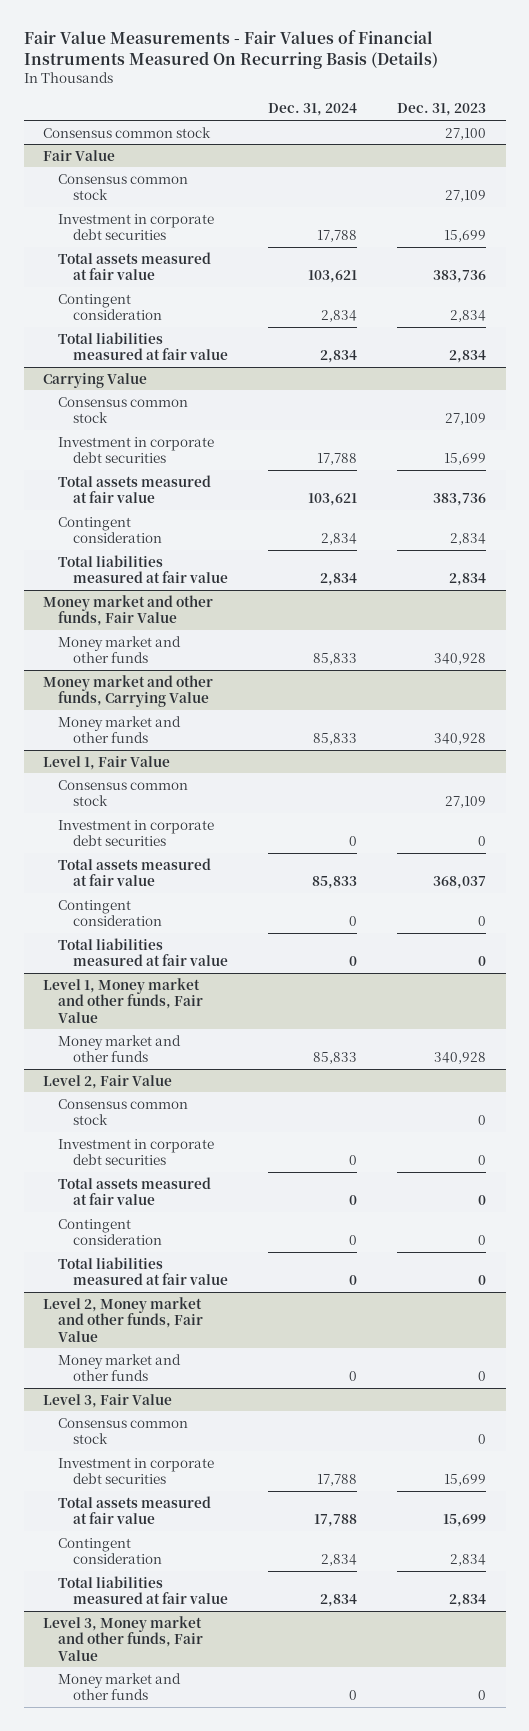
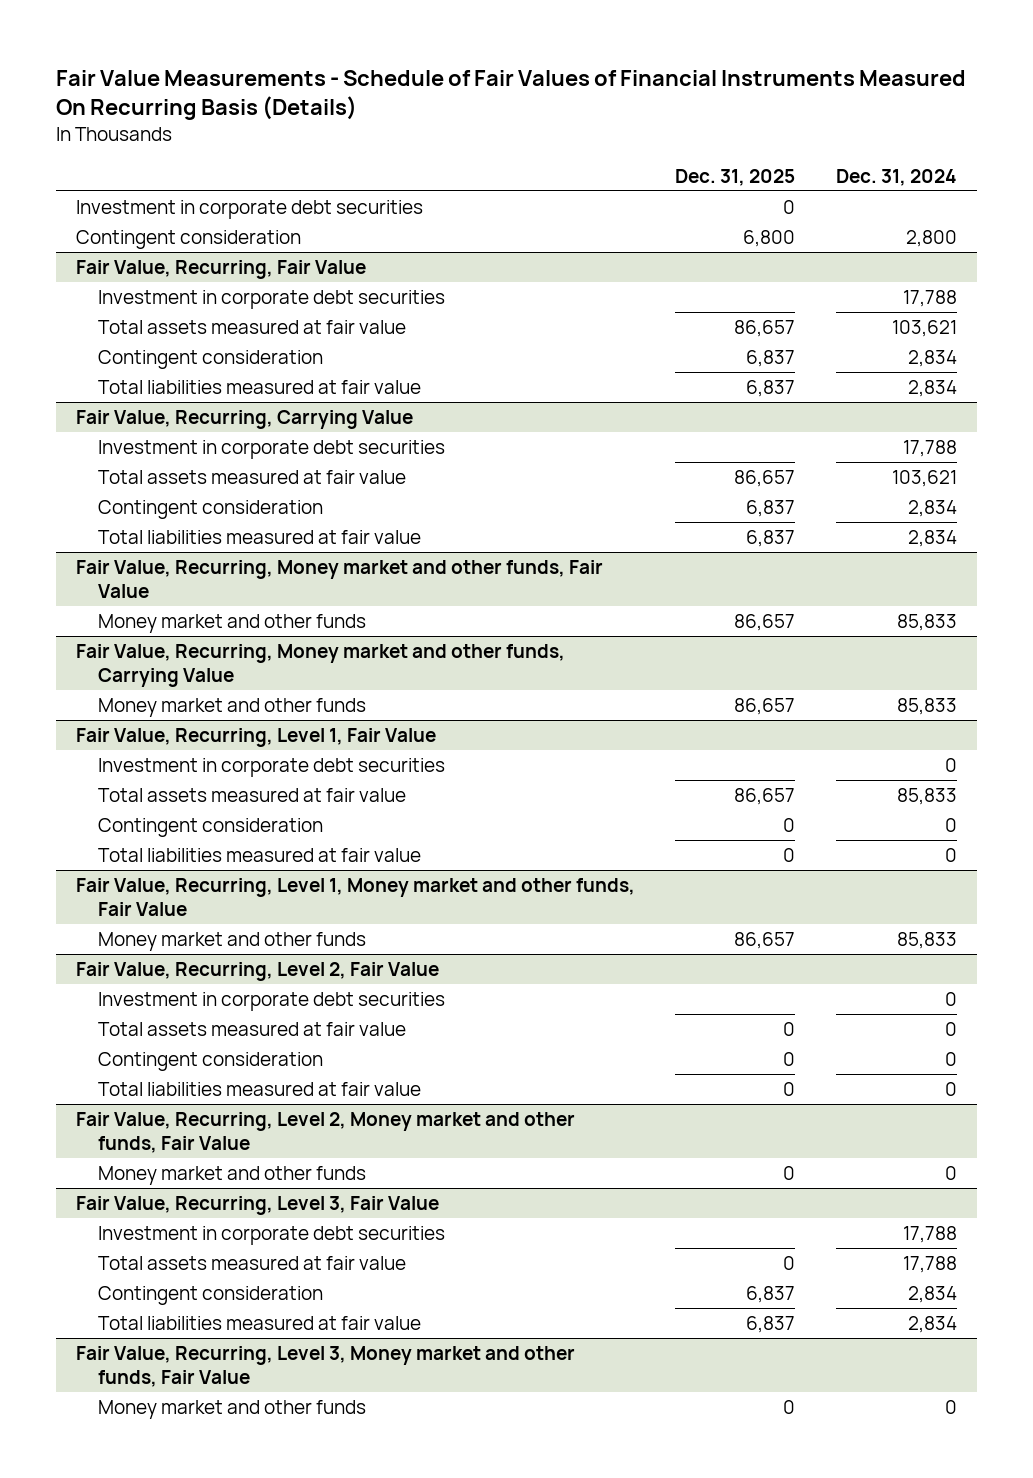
- Fair Value Measurements - Fair Values of Financial Instruments Measured On Recurring Basis (Details)
+ Fair Value Measurements - Schedule of Fair Values of Financial Instruments Measured On Recurring Basis (Details)
- | Dec. 31, 2024 | Dec. 31, 2023
+ | Dec. 31, 2025 | Dec. 31, 2024
- Consensus common stock | | 27,100
- Fair Value
- Consensus common stock | | 27,109
+ Investment in corporate debt securities | 0 |
+ Contingent consideration | 6,800 | 2,800
+ Fair Value, Recurring, Fair Value
- Carrying Value
- Consensus common stock | | 27,109
+ Fair Value, Recurring, Carrying Value
- Money market and other funds, Fair Value
+ Fair Value, Recurring, Money market and other funds, Fair Value
- Money market and other funds, Carrying Value
+ Fair Value, Recurring, Money market and other funds, Carrying Value
- Level 1, Fair Value
- Consensus common stock | | 27,109
+ Fair Value, Recurring, Level 1, Fair Value
- Level 1, Money market and other funds, Fair Value
+ Fair Value, Recurring, Level 1, Money market and other funds, Fair Value
- Level 2, Fair Value
- Consensus common stock | | 0
+ Fair Value, Recurring, Level 2, Fair Value
- Level 2, Money market and other funds, Fair Value
+ Fair Value, Recurring, Level 2, Money market and other funds, Fair Value
- Level 3, Fair Value
- Consensus common stock | | 0
+ Fair Value, Recurring, Level 3, Fair Value
- Level 3, Money market and other funds, Fair Value
+ Fair Value, Recurring, Level 3, Money market and other funds, Fair Value

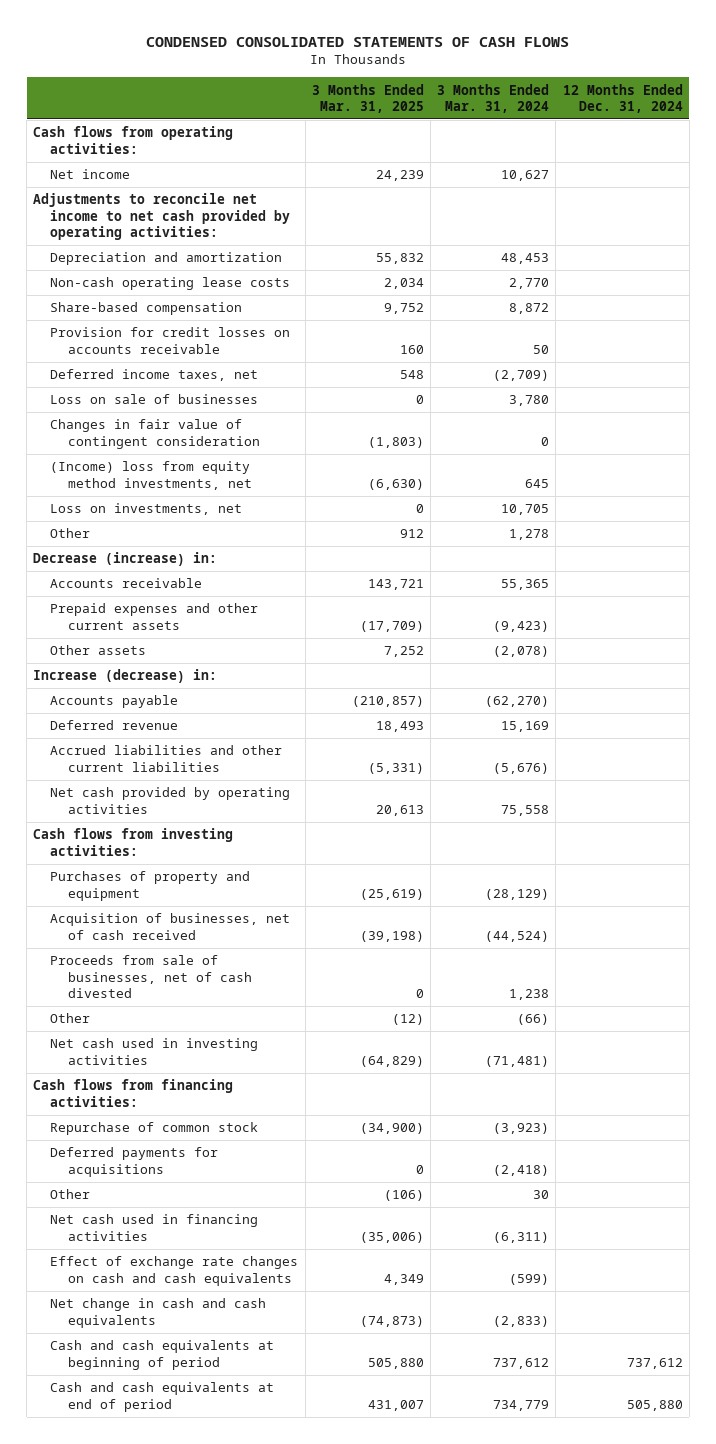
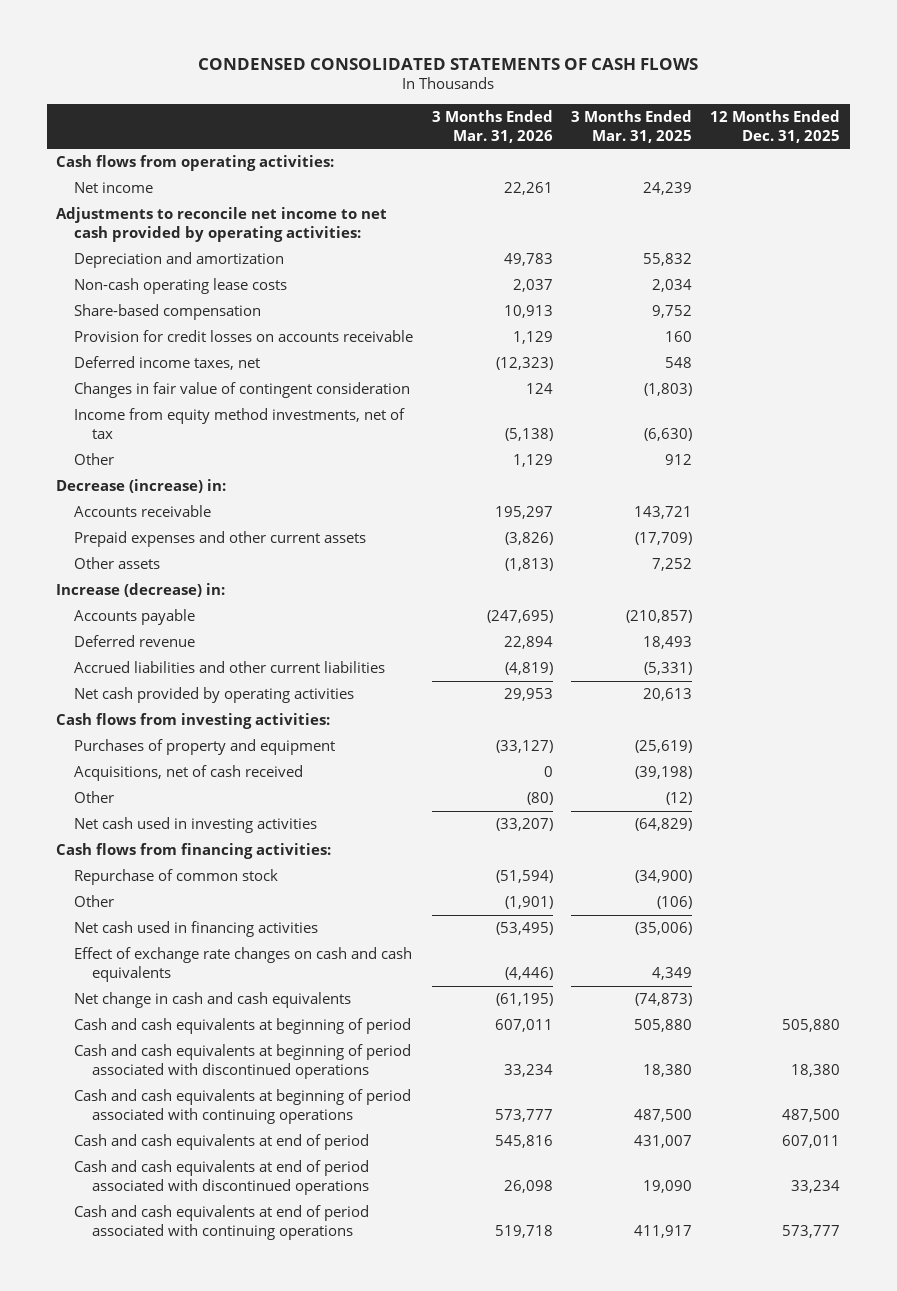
- | 3 Months Ended Mar. 31, 2025 | 3 Months Ended Mar. 31, 2024 | 12 Months Ended Dec. 31, 2024
+ | 3 Months Ended Mar. 31, 2026 | 3 Months Ended Mar. 31, 2025 | 12 Months Ended Dec. 31, 2025
- Loss on sale of businesses | 0 | 3,780 |
- (Income) loss from equity method investments, net | (6,630) | 645 |
- Loss on investments, net | 0 | 10,705 |
+ Income from equity method investments, net of tax | (5,138) | (6,630) |
- Acquisition of businesses, net of cash received | (39,198) | (44,524) |
- Proceeds from sale of businesses, net of cash divested | 0 | 1,238 |
+ Acquisitions, net of cash received | 0 | (39,198) |
- Deferred payments for acquisitions | 0 | (2,418) |
+ Cash and cash equivalents at beginning of period associated with discontinued operations | 33,234 | 18,380 | 18,380
+ Cash and cash equivalents at beginning of period associated with continuing operations | 573,777 | 487,500 | 487,500
+ Cash and cash equivalents at end of period associated with discontinued operations | 26,098 | 19,090 | 33,234
+ Cash and cash equivalents at end of period associated with continuing operations | 519,718 | 411,917 | 573,777

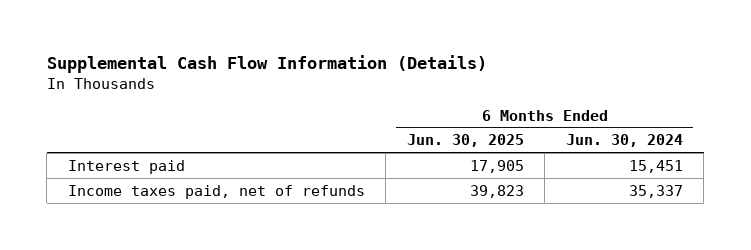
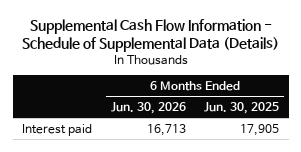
- Supplemental Cash Flow Information (Details)
+ Supplemental Cash Flow Information - Schedule of Supplemental Data (Details)
- | 6 Months Ended Jun. 30, 2025 | 6 Months Ended Jun. 30, 2024
+ | 6 Months Ended Jun. 30, 2026 | 6 Months Ended Jun. 30, 2025
- Income taxes paid, net of refunds | 39,823 | 35,337

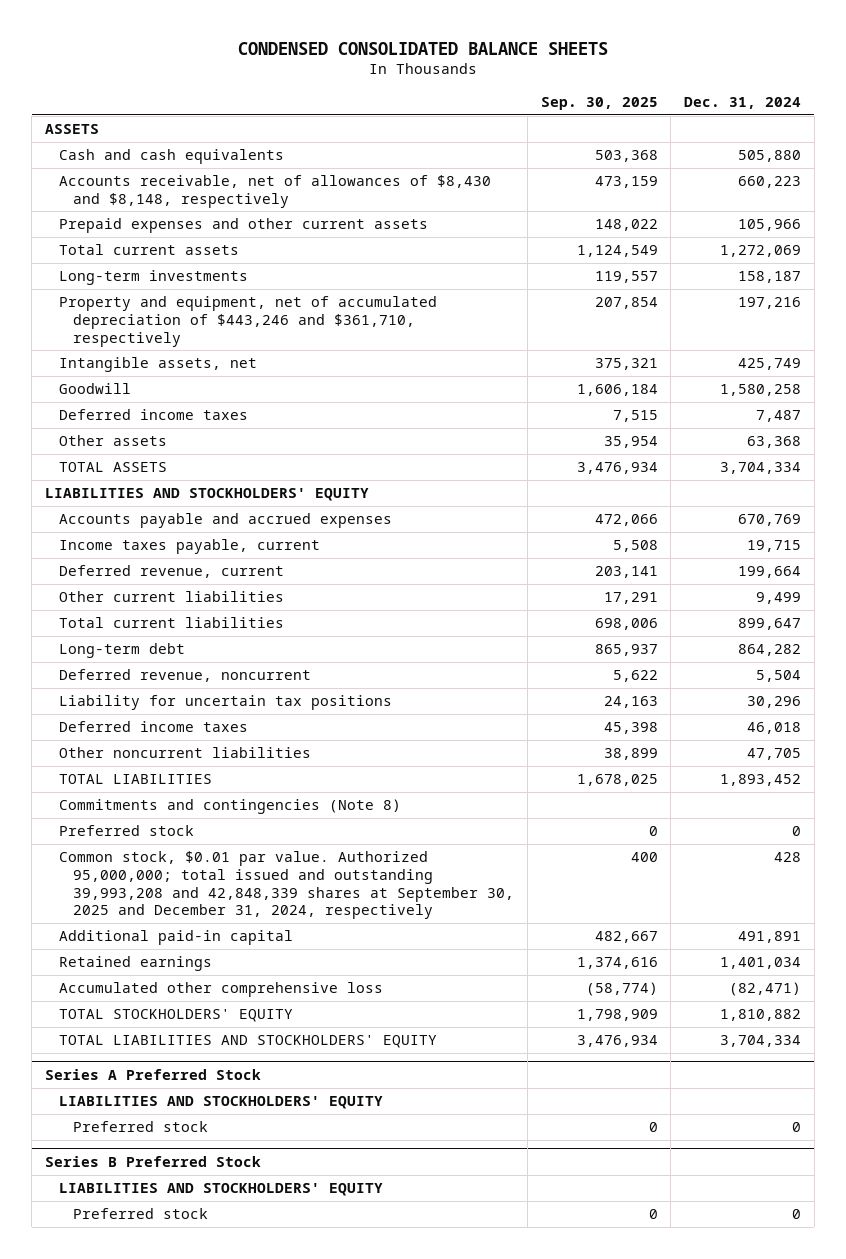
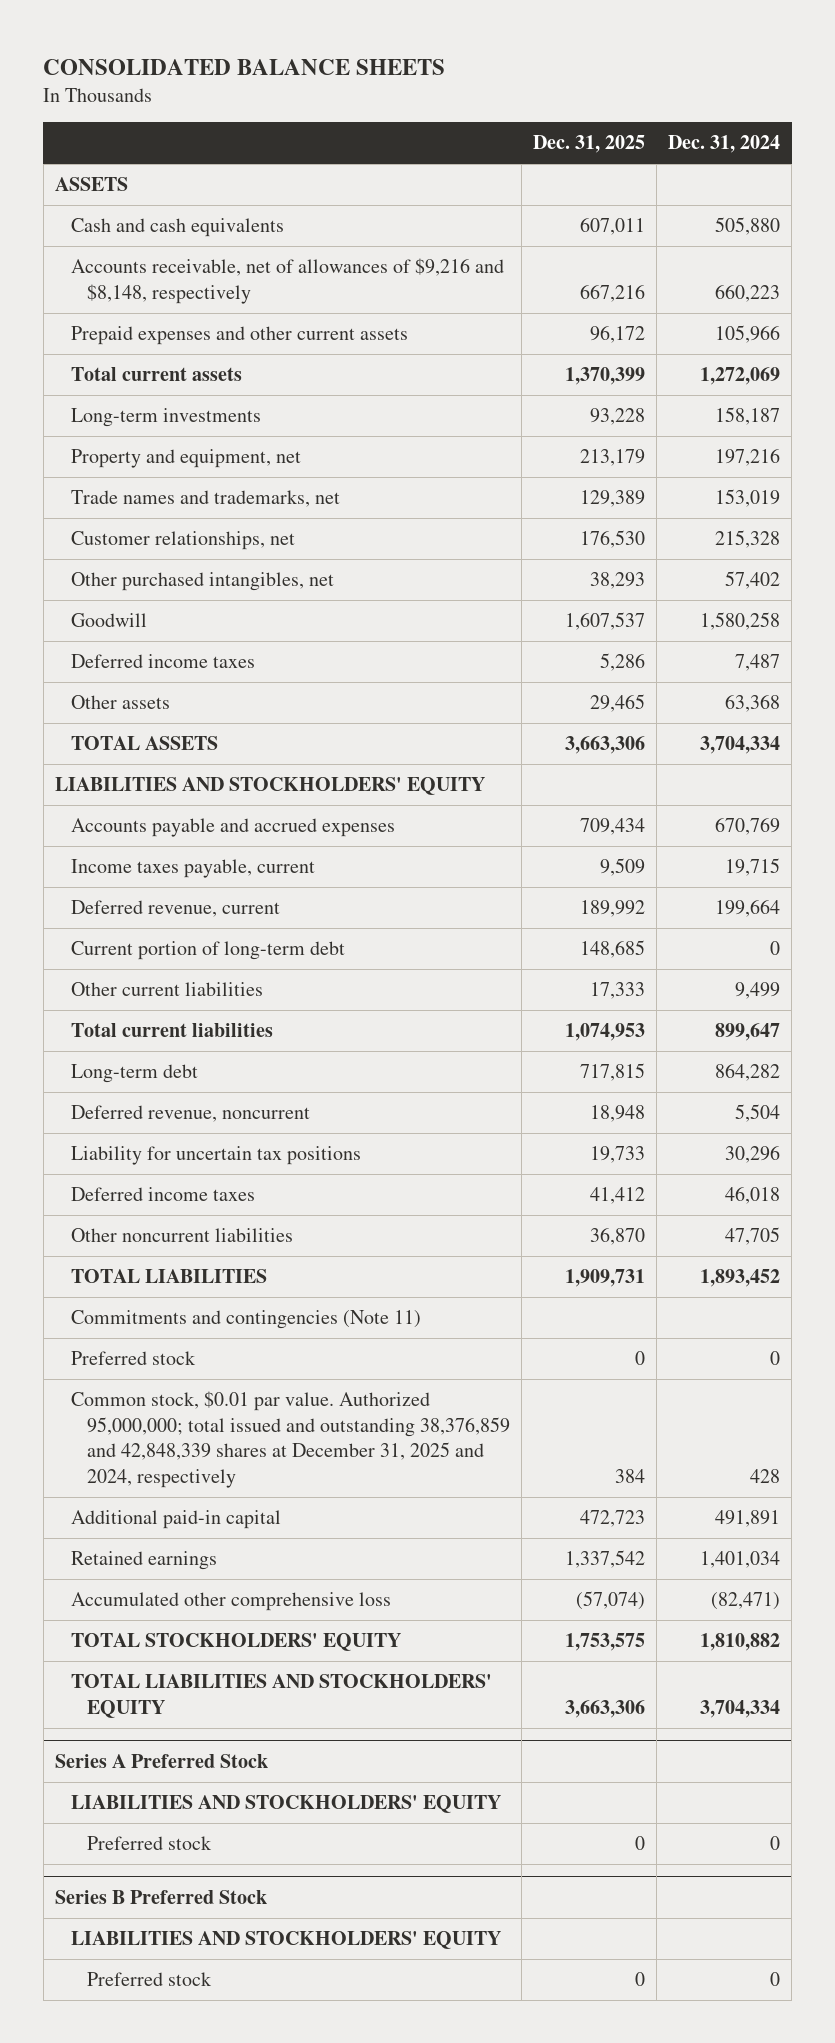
- CONDENSED CONSOLIDATED BALANCE SHEETS
+ CONSOLIDATED BALANCE SHEETS
- | Sep. 30, 2025 | Dec. 31, 2024
+ | Dec. 31, 2025 | Dec. 31, 2024
- Accounts receivable, net of allowances of $8,430 and $8,148, respectively | 473,159 | 660,223
+ Accounts receivable, net of allowances of $9,216 and $8,148, respectively | 667,216 | 660,223
- Property and equipment, net of accumulated depreciation of $443,246 and $361,710, respectively | 207,854 | 197,216
- Intangible assets, net | 375,321 | 425,749
+ Property and equipment, net | 213,179 | 197,216
+ Trade names and trademarks, net | 129,389 | 153,019
+ Customer relationships, net | 176,530 | 215,328
+ Other purchased intangibles, net | 38,293 | 57,402
+ Current portion of long-term debt | 148,685 | 0
- Commitments and contingencies (Note 8)
+ Commitments and contingencies (Note 11)
- Common stock, $0.01 par value. Authorized 95,000,000; total issued and outstanding 39,993,208 and 42,848,339 shares at September 30, 2025 and December 31, 2024, respectively | 400 | 428
+ Common stock, $0.01 par value. Authorized 95,000,000; total issued and outstanding 38,376,859 and 42,848,339 shares at December 31, 2025 and 2024, respectively | 384 | 428

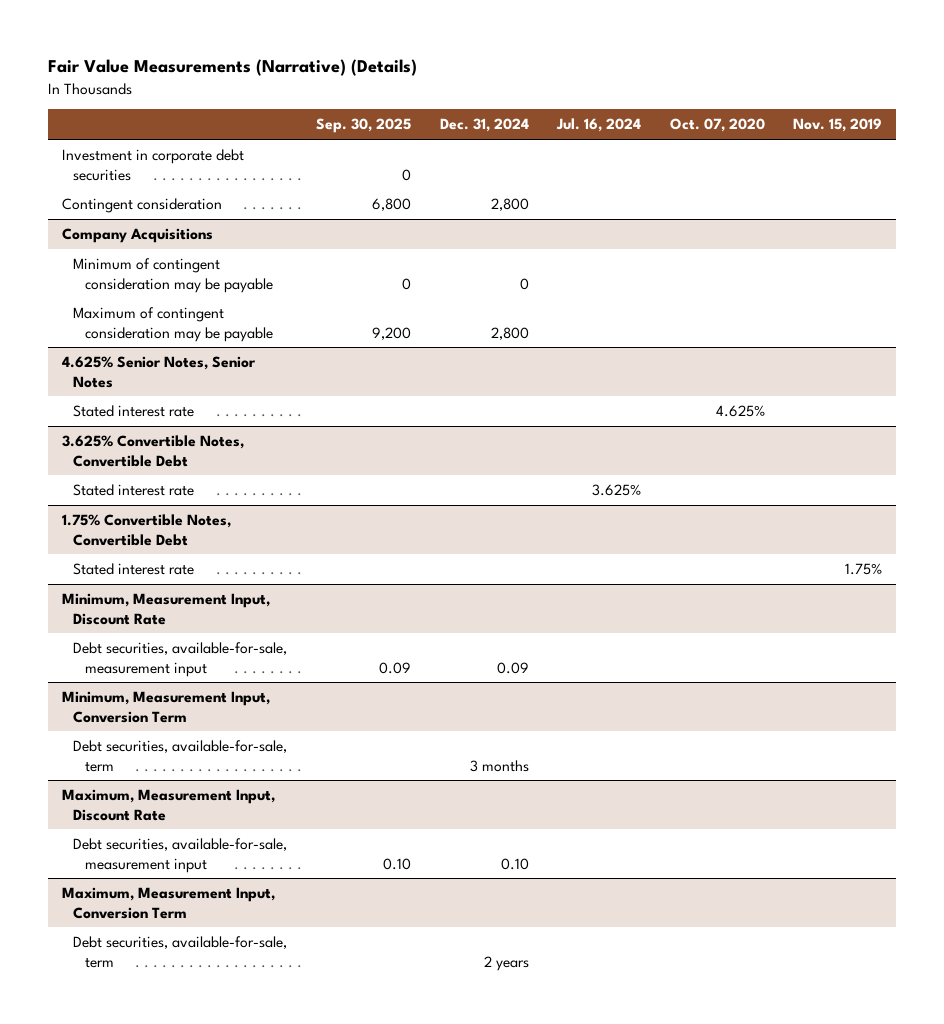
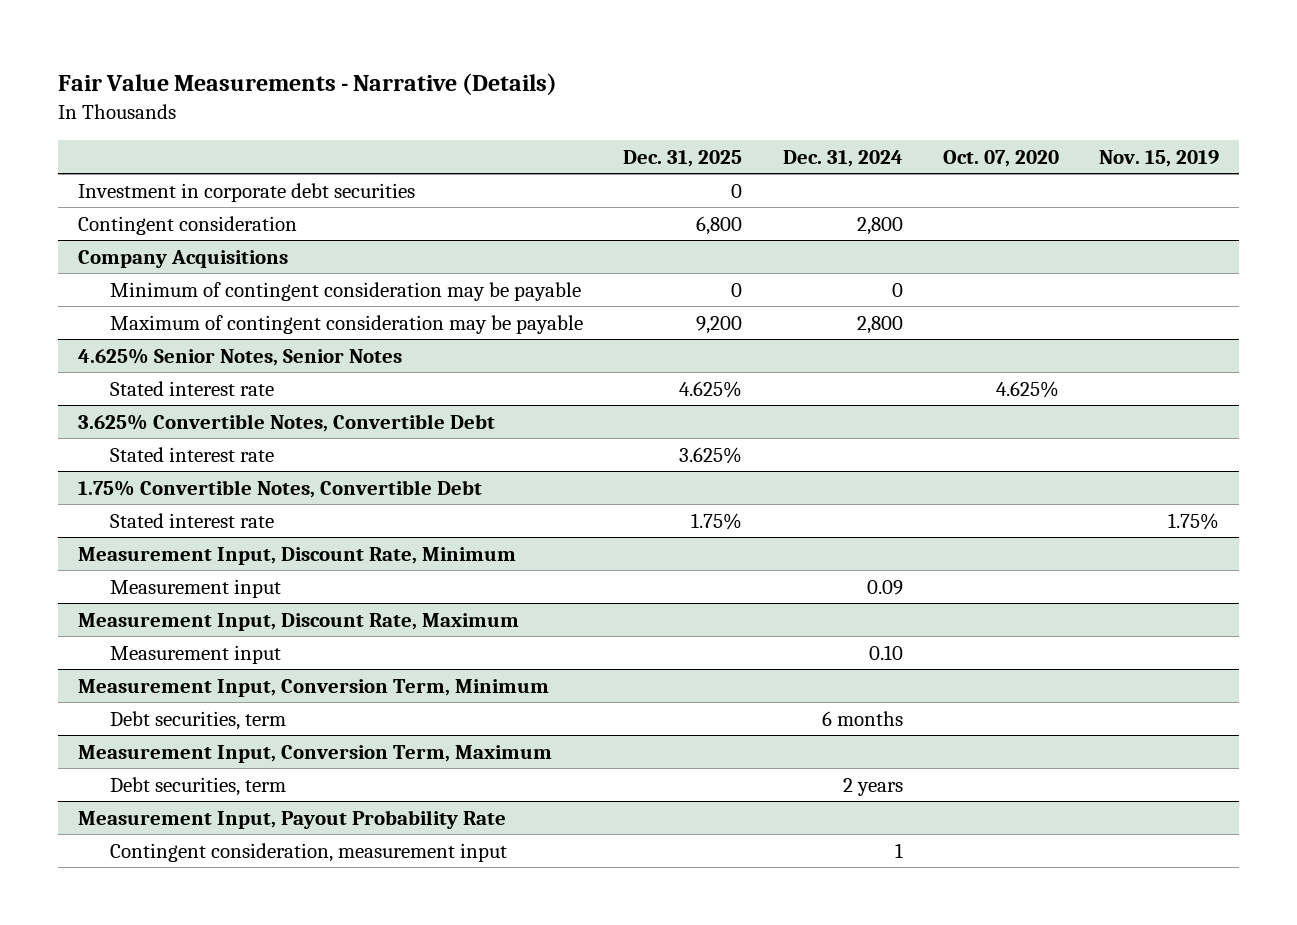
- Fair Value Measurements (Narrative) (Details)
+ Fair Value Measurements - Narrative (Details)
- | Sep. 30, 2025 | Dec. 31, 2024 | Jul. 16, 2024 | Oct. 07, 2020 | Nov. 15, 2019
+ | Dec. 31, 2025 | Dec. 31, 2024 | Oct. 07, 2020 | Nov. 15, 2019
- Minimum, Measurement Input, Discount Rate
- Debt securities, available-for-sale, measurement input | 0.09 | 0.09 | | |
- Minimum, Measurement Input, Conversion Term
- Debt securities, available-for-sale, term | | 3 months | | |
- Maximum, Measurement Input, Discount Rate
- Debt securities, available-for-sale, measurement input | 0.10 | 0.10 | | |
- Maximum, Measurement Input, Conversion Term
- Debt securities, available-for-sale, term | | 2 years | | |
+ Measurement Input, Discount Rate, Minimum
+ Measurement input | | 0.09 | |
+ Measurement Input, Discount Rate, Maximum
+ Measurement input | | 0.10 | |
+ Measurement Input, Conversion Term, Minimum
+ Debt securities, term | | 6 months | |
+ Measurement Input, Conversion Term, Maximum
+ Debt securities, term | | 2 years | |
+ Measurement Input, Payout Probability Rate
+ Contingent consideration, measurement input | | 1 | |

